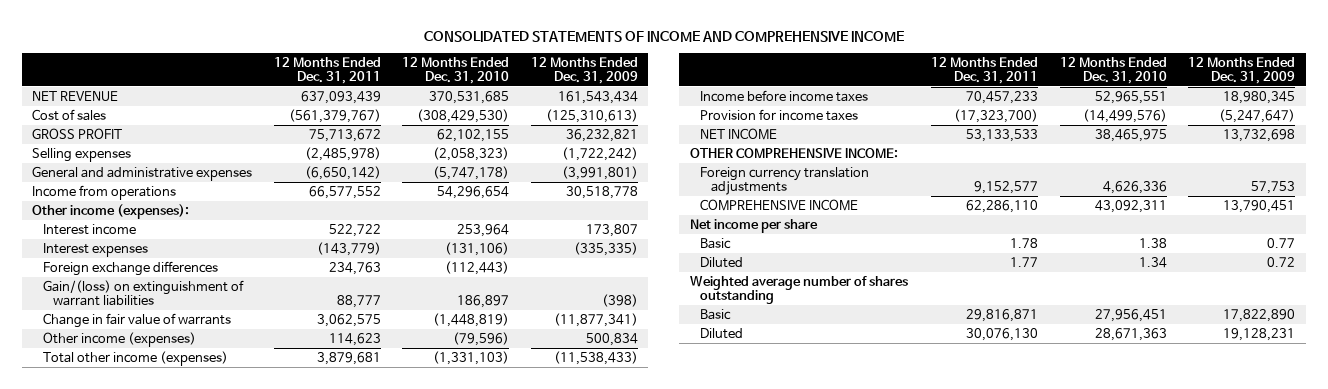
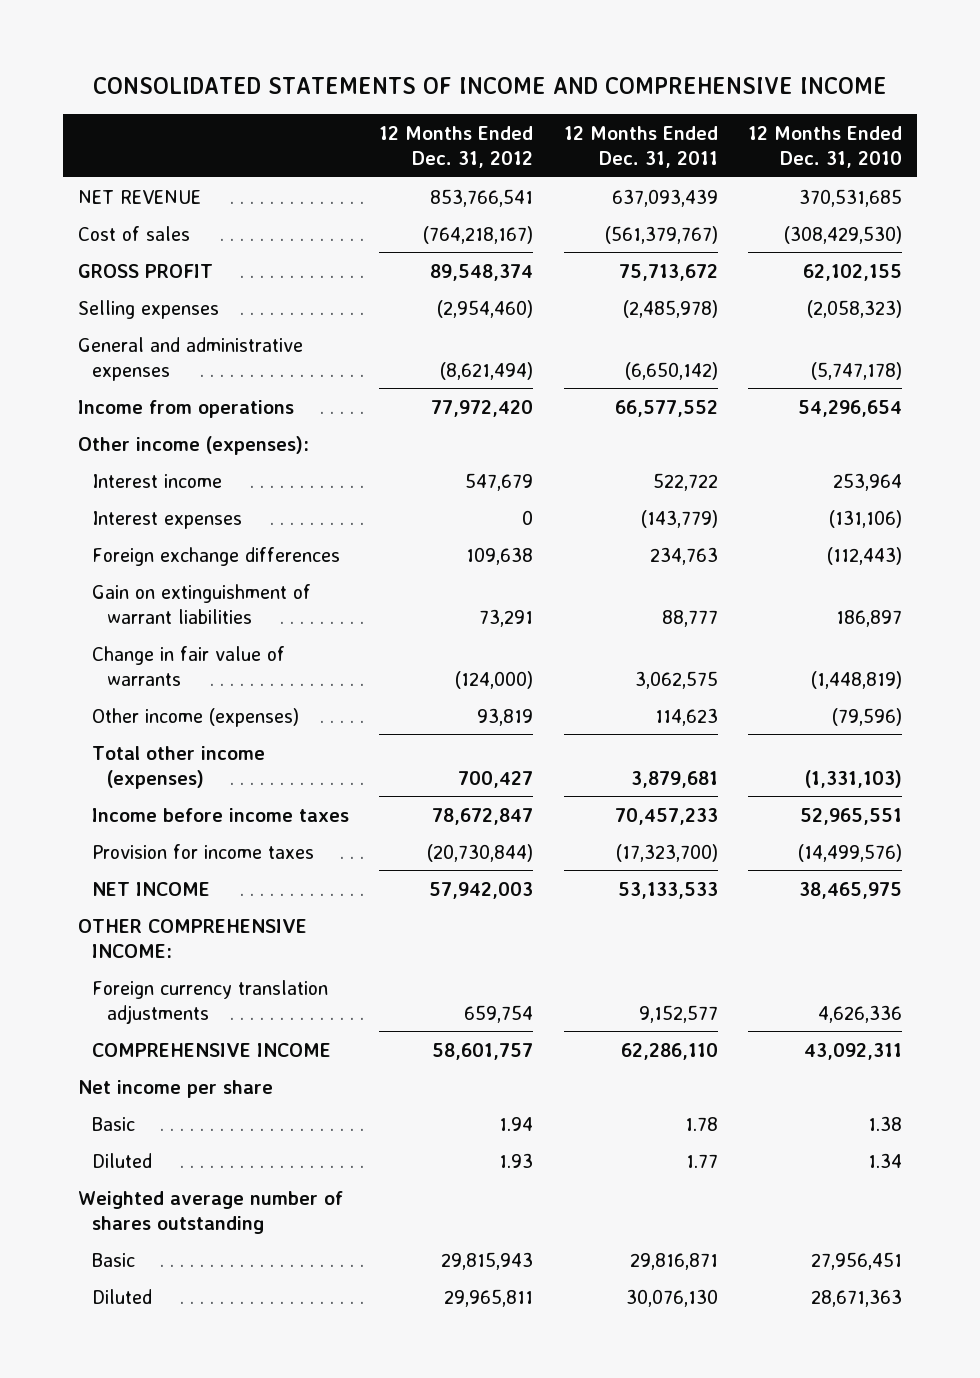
- | 12 Months Ended Dec. 31, 2011 | 12 Months Ended Dec. 31, 2010 | 12 Months Ended Dec. 31, 2009
+ | 12 Months Ended Dec. 31, 2012 | 12 Months Ended Dec. 31, 2011 | 12 Months Ended Dec. 31, 2010
- Gain/(loss) on extinguishment of warrant liabilities | 88,777 | 186,897 | (398)
+ Gain on extinguishment of warrant liabilities | 73,291 | 88,777 | 186,897

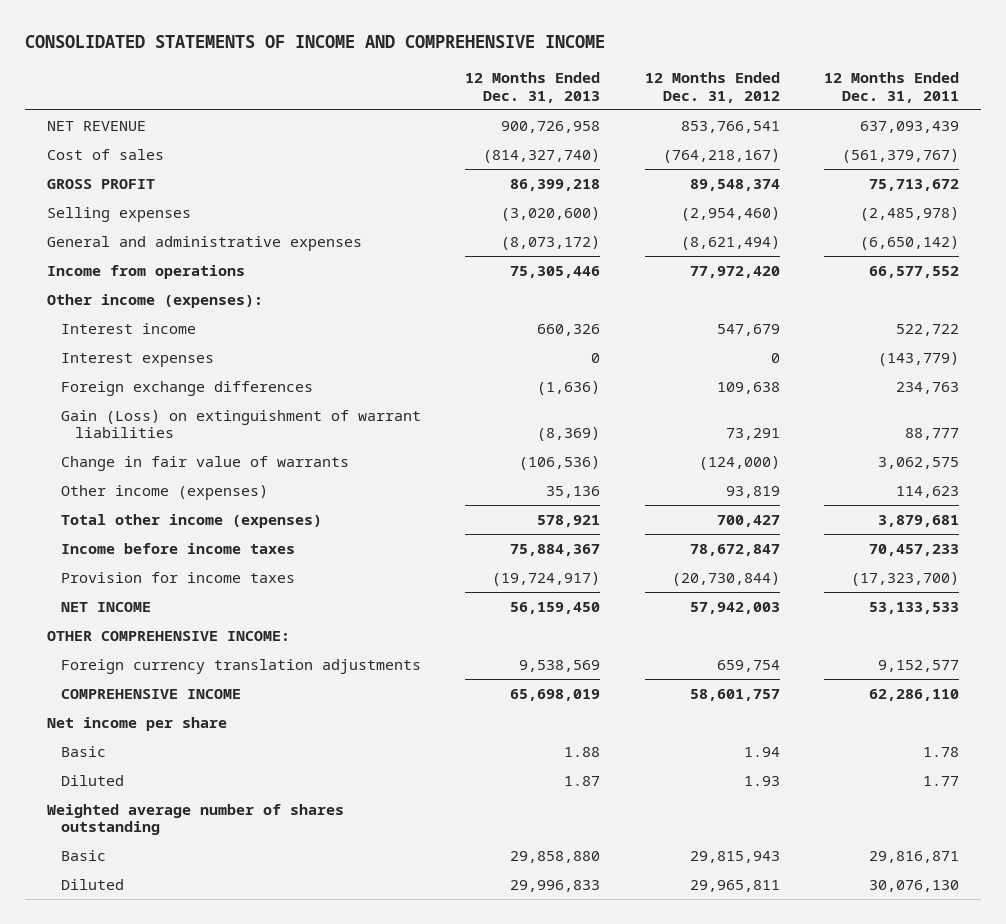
- | 12 Months Ended Dec. 31, 2012 | 12 Months Ended Dec. 31, 2011 | 12 Months Ended Dec. 31, 2010
+ | 12 Months Ended Dec. 31, 2013 | 12 Months Ended Dec. 31, 2012 | 12 Months Ended Dec. 31, 2011
- Gain on extinguishment of warrant liabilities | 73,291 | 88,777 | 186,897
+ Gain (Loss) on extinguishment of warrant liabilities | (8,369) | 73,291 | 88,777

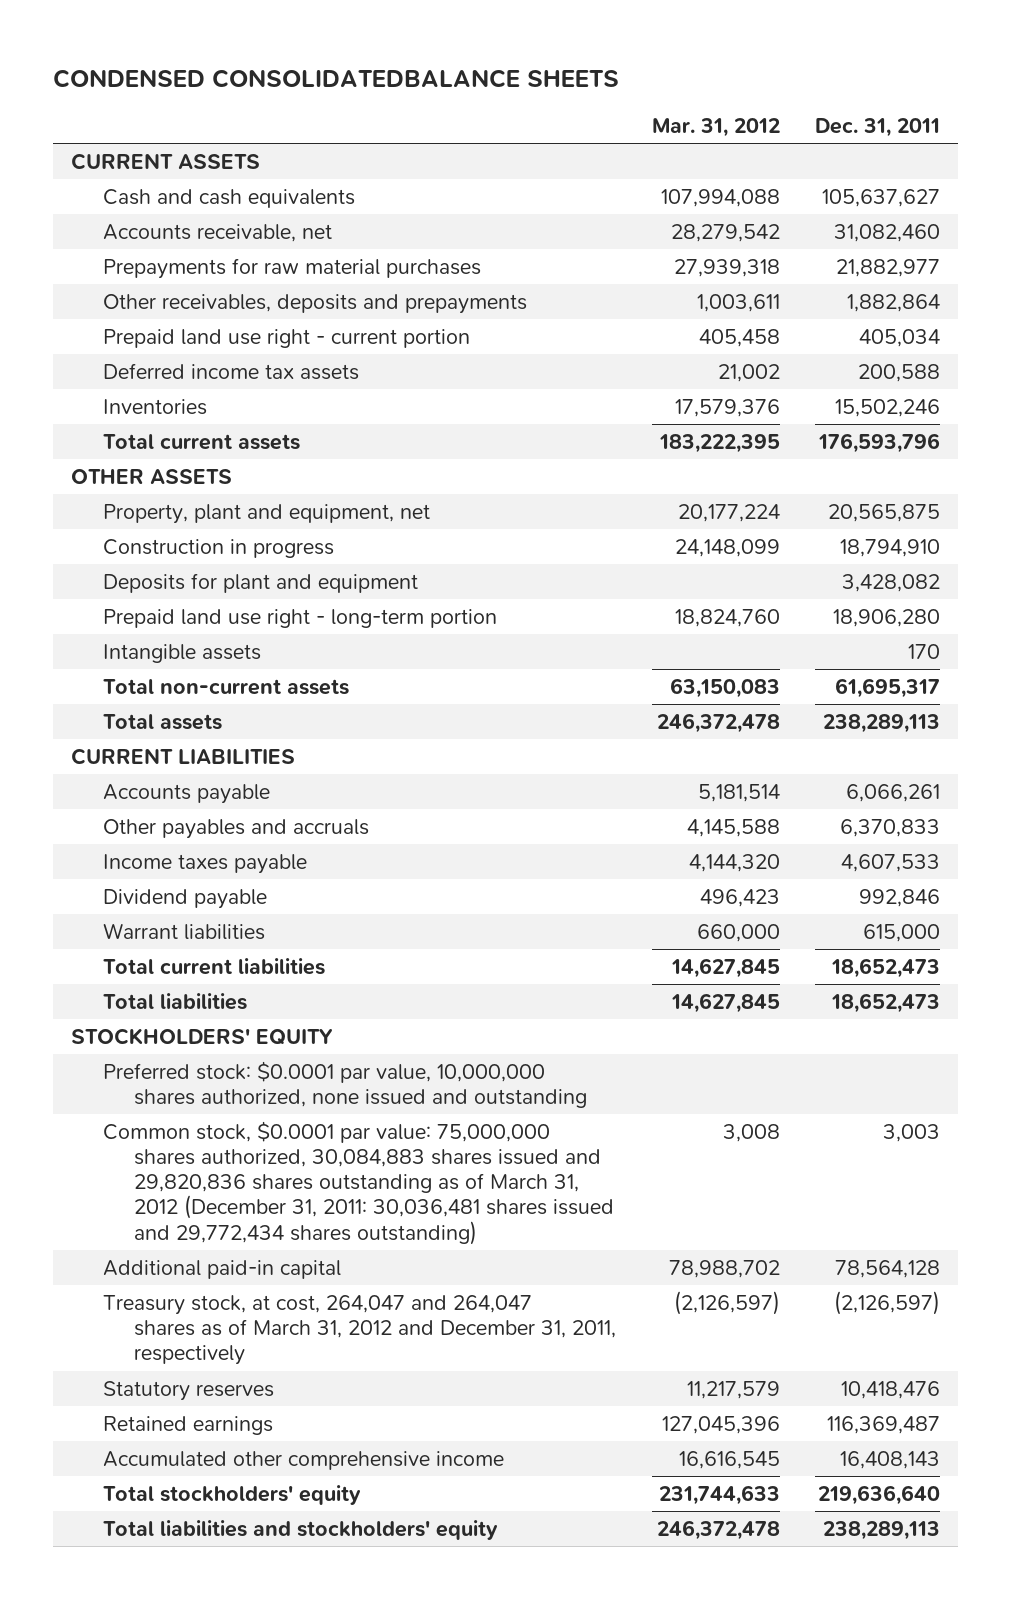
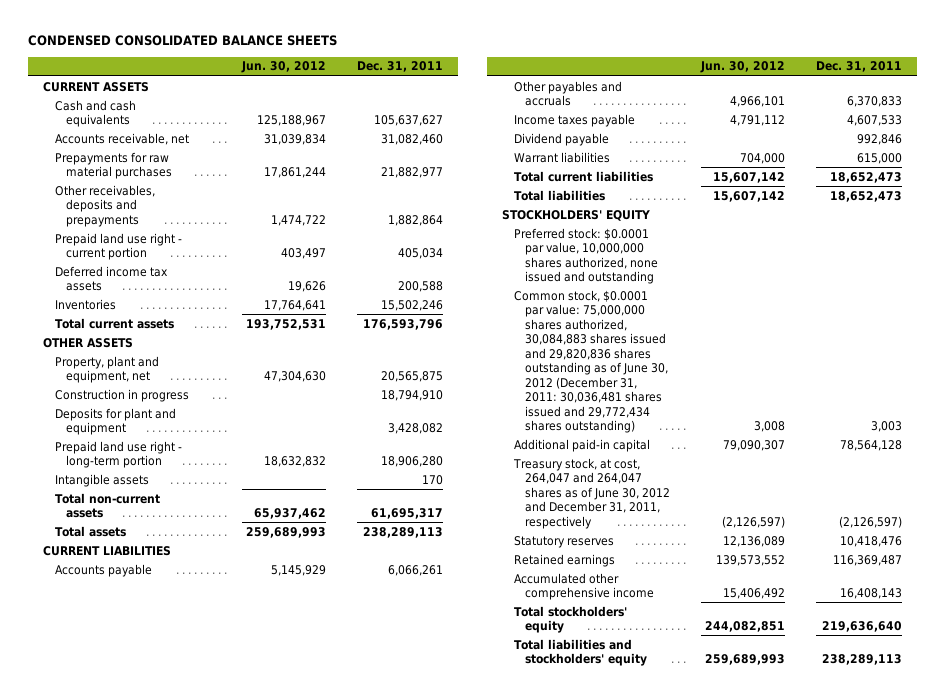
- CONDENSED CONSOLIDATEDBALANCE SHEETS
+ CONDENSED CONSOLIDATED BALANCE SHEETS
- | Mar. 31, 2012 | Dec. 31, 2011
+ | Jun. 30, 2012 | Dec. 31, 2011
- Common stock, $0.0001 par value: 75,000,000 shares authorized, 30,084,883 shares issued and 29,820,836 shares outstanding as of March 31, 2012 (December 31, 2011: 30,036,481 shares issued and 29,772,434 shares outstanding) | 3,008 | 3,003
+ Common stock, $0.0001 par value: 75,000,000 shares authorized, 30,084,883 shares issued and 29,820,836 shares outstanding as of June 30, 2012 (December 31, 2011: 30,036,481 shares issued and 29,772,434 shares outstanding) | 3,008 | 3,003
- Treasury stock, at cost, 264,047 and 264,047 shares as of March 31, 2012 and December 31, 2011, respectively | (2,126,597) | (2,126,597)
+ Treasury stock, at cost, 264,047 and 264,047 shares as of June 30, 2012 and December 31, 2011, respectively | (2,126,597) | (2,126,597)

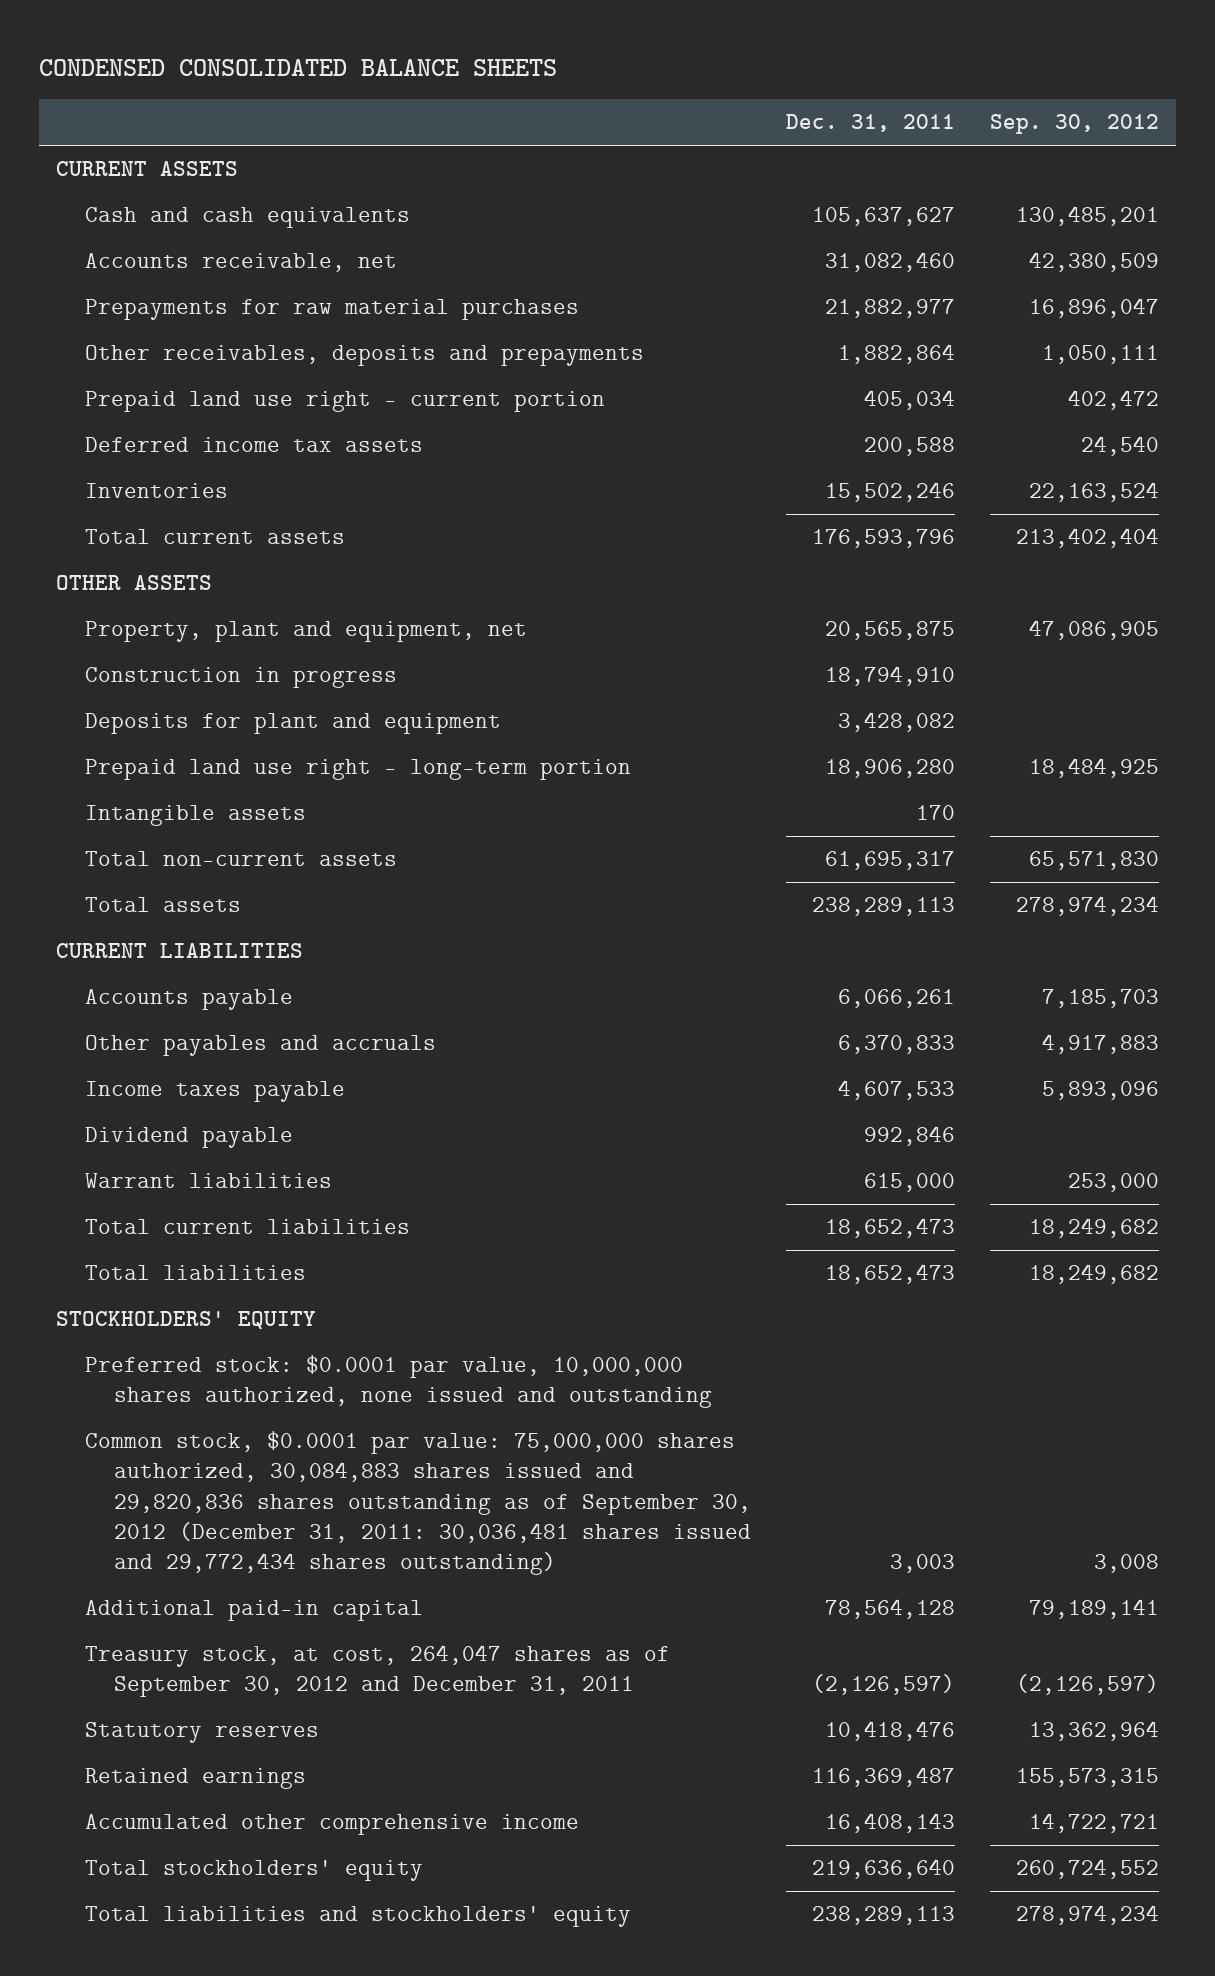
- | Jun. 30, 2012 | Dec. 31, 2011
+ | Dec. 31, 2011 | Sep. 30, 2012
- Common stock, $0.0001 par value: 75,000,000 shares authorized, 30,084,883 shares issued and 29,820,836 shares outstanding as of June 30, 2012 (December 31, 2011: 30,036,481 shares issued and 29,772,434 shares outstanding) | 3,008 | 3,003
+ Common stock, $0.0001 par value: 75,000,000 shares authorized, 30,084,883 shares issued and 29,820,836 shares outstanding as of September 30, 2012 (December 31, 2011: 30,036,481 shares issued and 29,772,434 shares outstanding) | 3,003 | 3,008
- Treasury stock, at cost, 264,047 and 264,047 shares as of June 30, 2012 and December 31, 2011, respectively | (2,126,597) | (2,126,597)
+ Treasury stock, at cost, 264,047 shares as of September 30, 2012 and December 31, 2011 | (2,126,597) | (2,126,597)

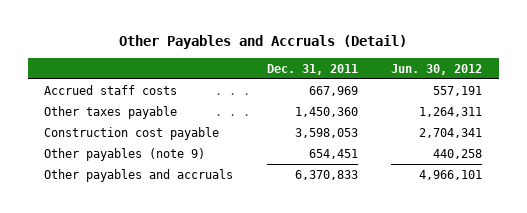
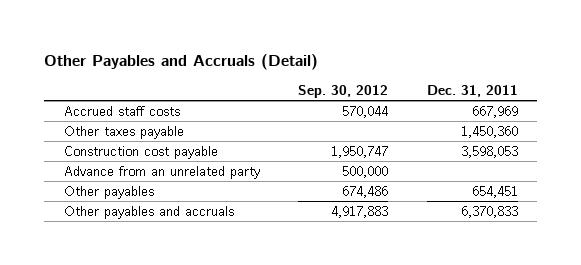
- | Dec. 31, 2011 | Jun. 30, 2012
+ | Sep. 30, 2012 | Dec. 31, 2011
- Other payables (note 9) | 654,451 | 440,258
+ Advance from an unrelated party | 500,000 |
+ Other payables | 674,486 | 654,451

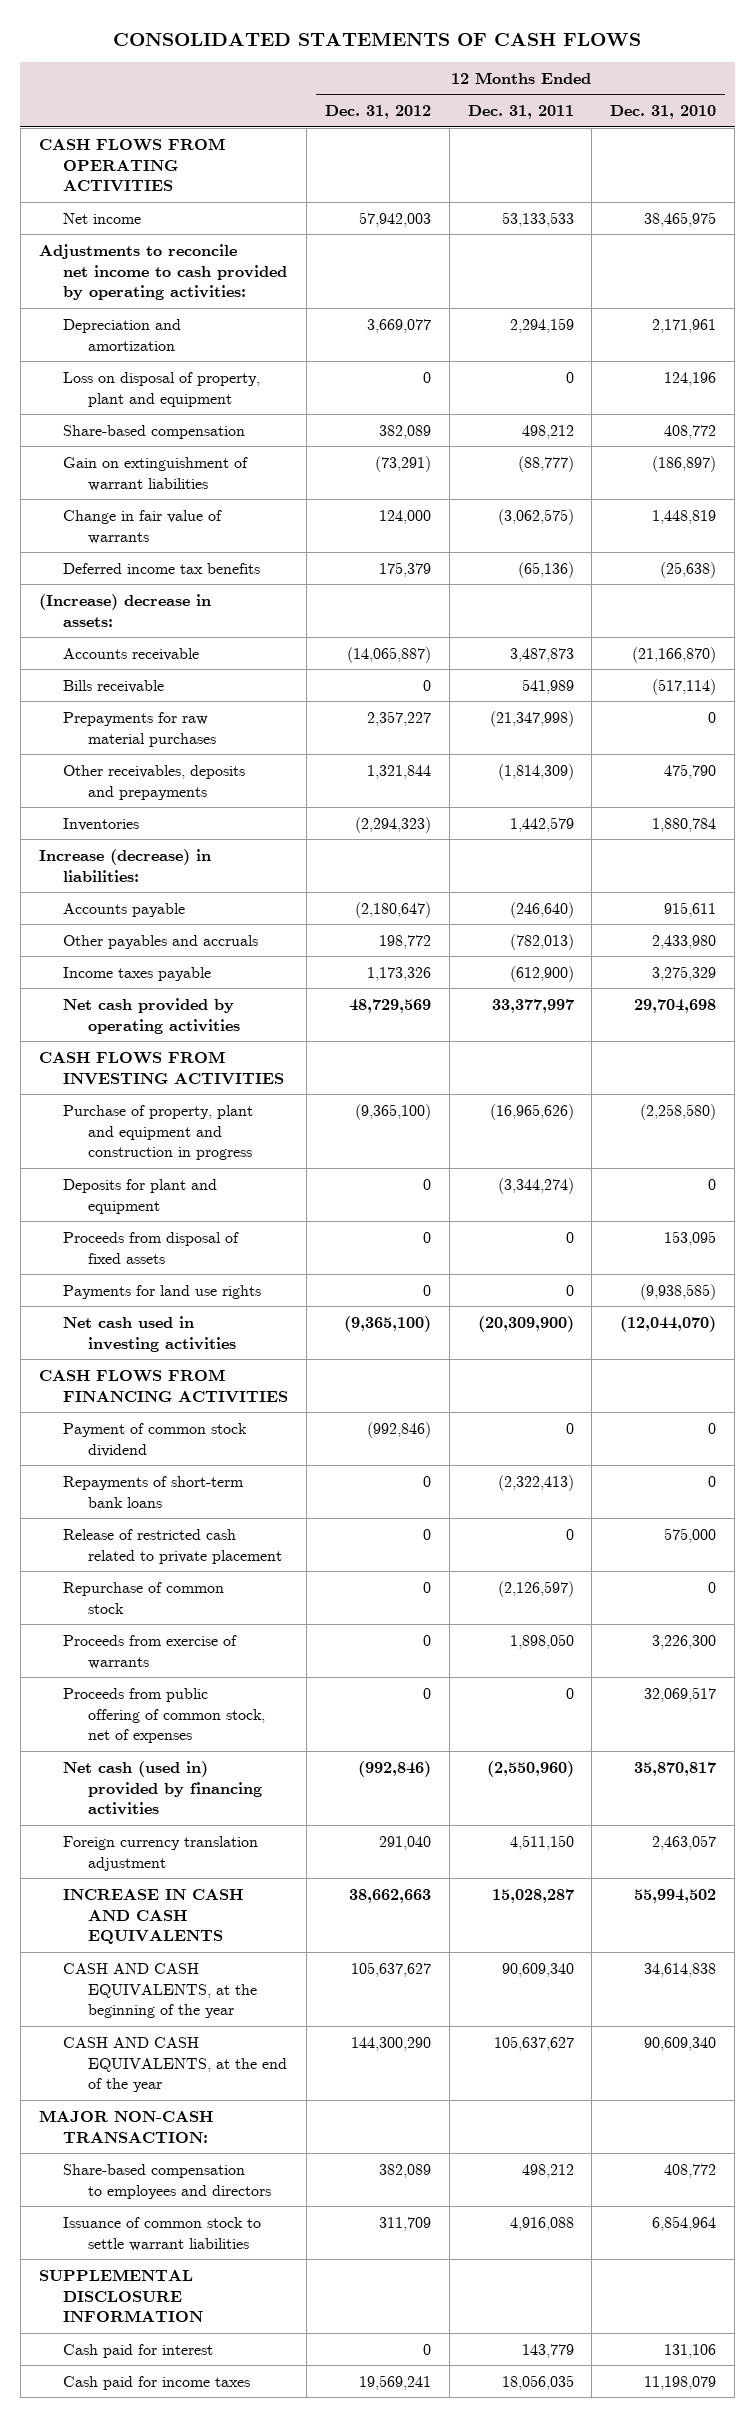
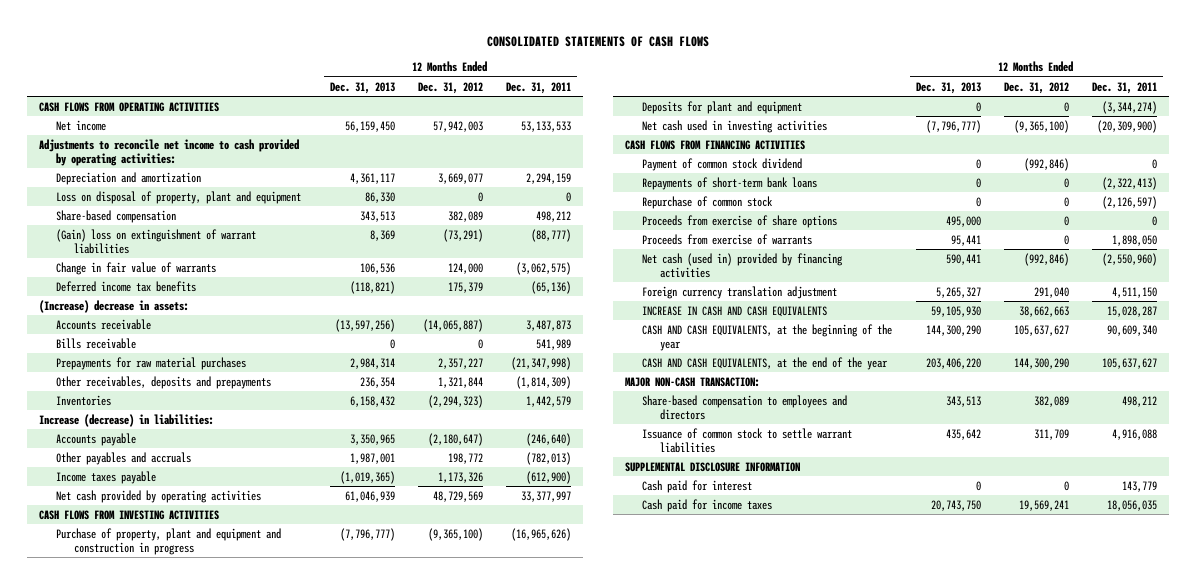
- | 12 Months Ended Dec. 31, 2012 | 12 Months Ended Dec. 31, 2011 | 12 Months Ended Dec. 31, 2010
+ | 12 Months Ended Dec. 31, 2013 | 12 Months Ended Dec. 31, 2012 | 12 Months Ended Dec. 31, 2011
- Gain on extinguishment of warrant liabilities | (73,291) | (88,777) | (186,897)
+ (Gain) loss on extinguishment of warrant liabilities | 8,369 | (73,291) | (88,777)
- Proceeds from disposal of fixed assets | 0 | 0 | 153,095
- Payments for land use rights | 0 | 0 | (9,938,585)
- Release of restricted cash related to private placement | 0 | 0 | 575,000
+ Proceeds from exercise of share options | 495,000 | 0 | 0
- Proceeds from public offering of common stock, net of expenses | 0 | 0 | 32,069,517

